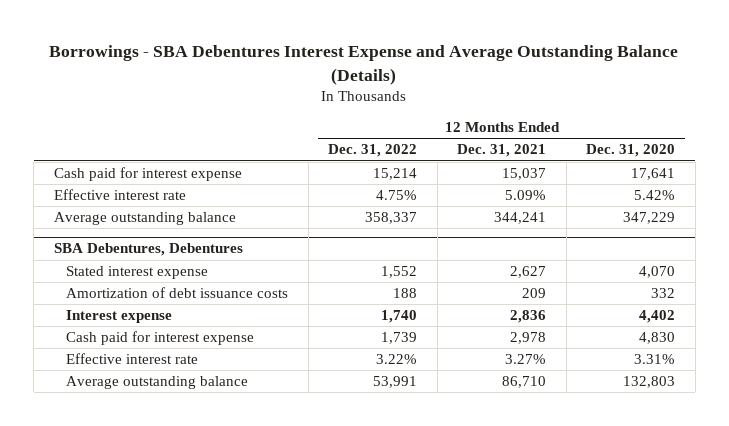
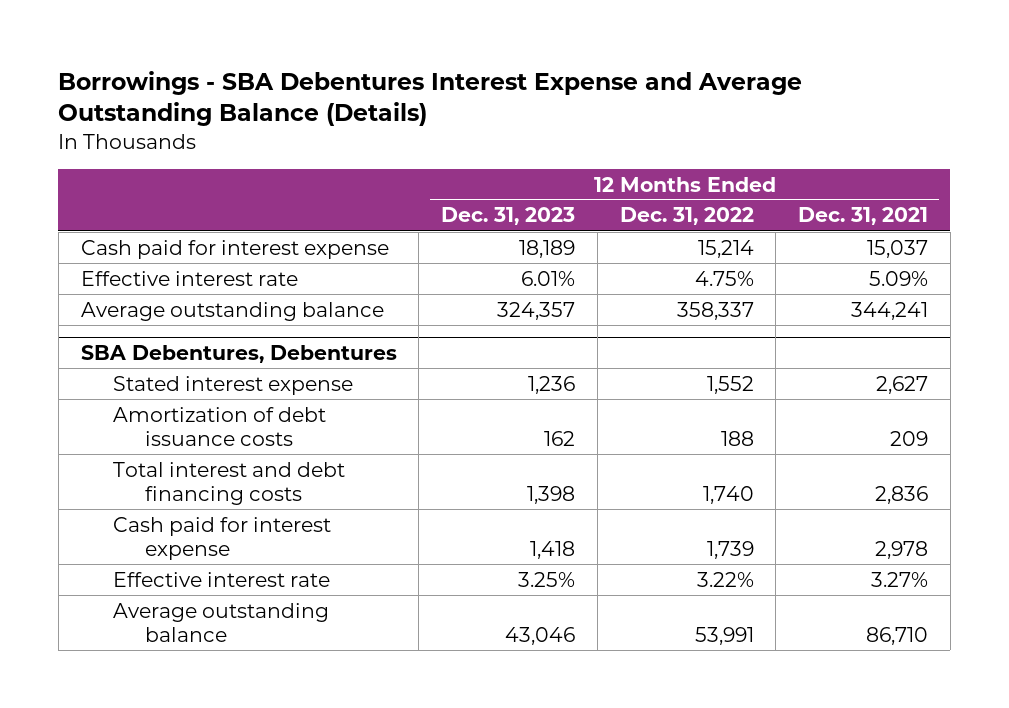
- | 12 Months Ended Dec. 31, 2022 | 12 Months Ended Dec. 31, 2021 | 12 Months Ended Dec. 31, 2020
+ | 12 Months Ended Dec. 31, 2023 | 12 Months Ended Dec. 31, 2022 | 12 Months Ended Dec. 31, 2021
@ SBA Debentures, Debentures
- Interest expense | 1,740 | 2,836 | 4,402
+ Total interest and debt financing costs | 1,398 | 1,740 | 2,836

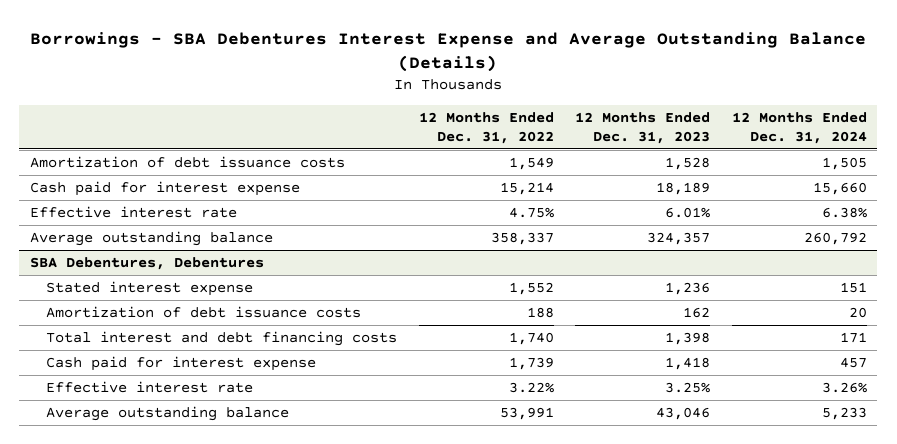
- | 12 Months Ended Dec. 31, 2023 | 12 Months Ended Dec. 31, 2022 | 12 Months Ended Dec. 31, 2021
+ | 12 Months Ended Dec. 31, 2022 | 12 Months Ended Dec. 31, 2023 | 12 Months Ended Dec. 31, 2024
+ Amortization of debt issuance costs | 1,549 | 1,528 | 1,505

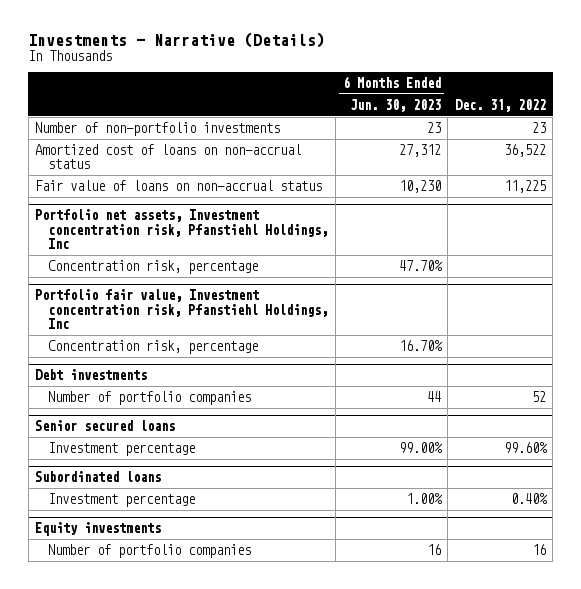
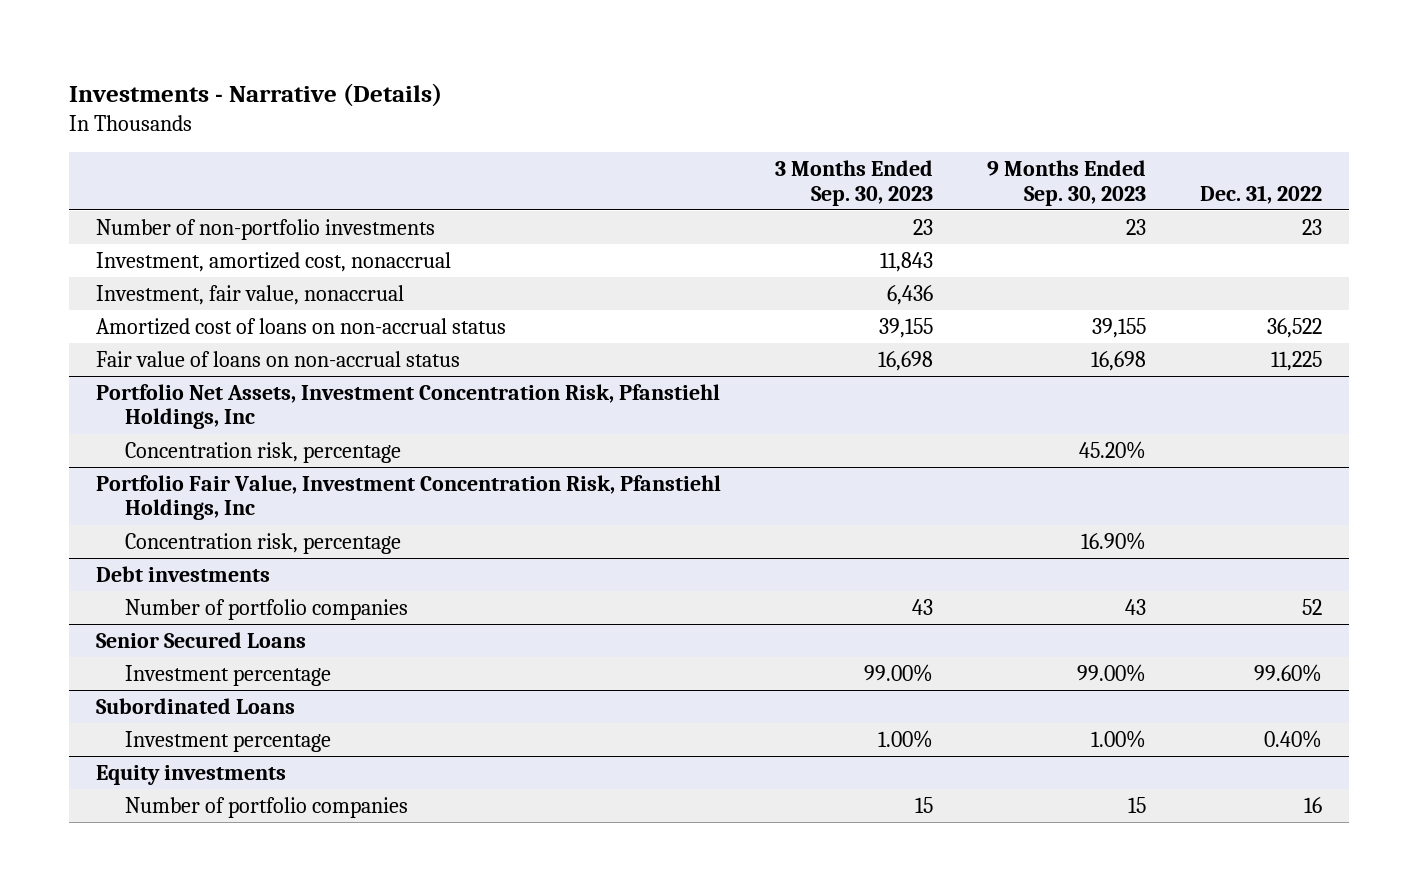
- | 6 Months Ended Jun. 30, 2023 | Dec. 31, 2022
+ | 3 Months Ended Sep. 30, 2023 | 9 Months Ended Sep. 30, 2023 | Dec. 31, 2022
+ Investment, amortized cost, nonaccrual | 11,843 | |
+ Investment, fair value, nonaccrual | 6,436 | |
- Portfolio net assets, Investment concentration risk, Pfanstiehl Holdings, Inc
+ Portfolio Net Assets, Investment Concentration Risk, Pfanstiehl Holdings, Inc
- Portfolio fair value, Investment concentration risk, Pfanstiehl Holdings, Inc
+ Portfolio Fair Value, Investment Concentration Risk, Pfanstiehl Holdings, Inc
- Senior secured loans
+ Senior Secured Loans
- Subordinated loans
+ Subordinated Loans

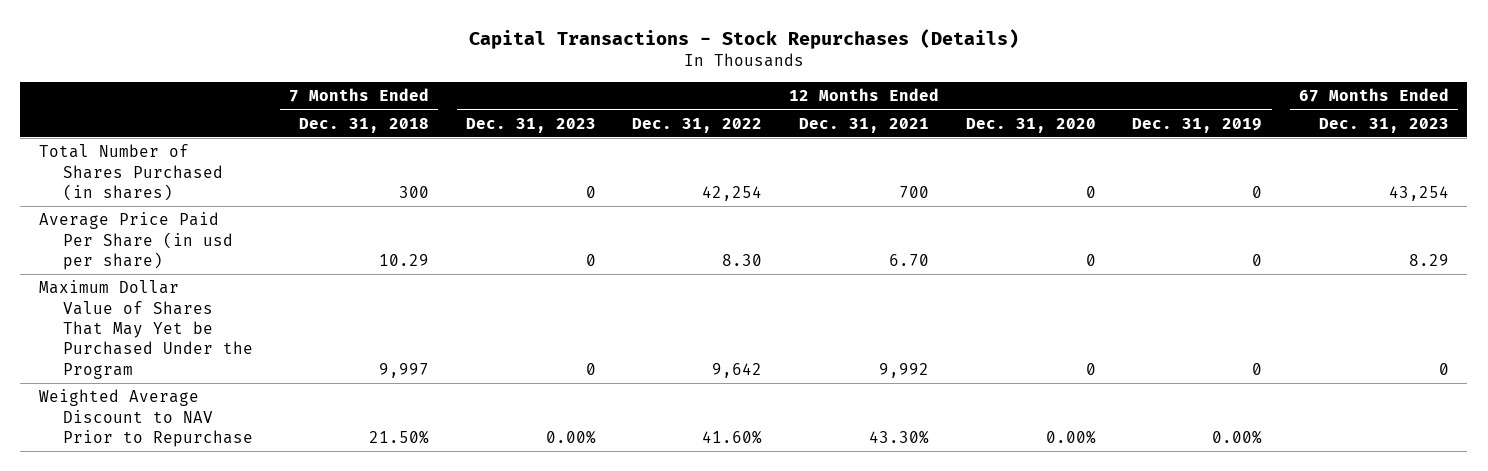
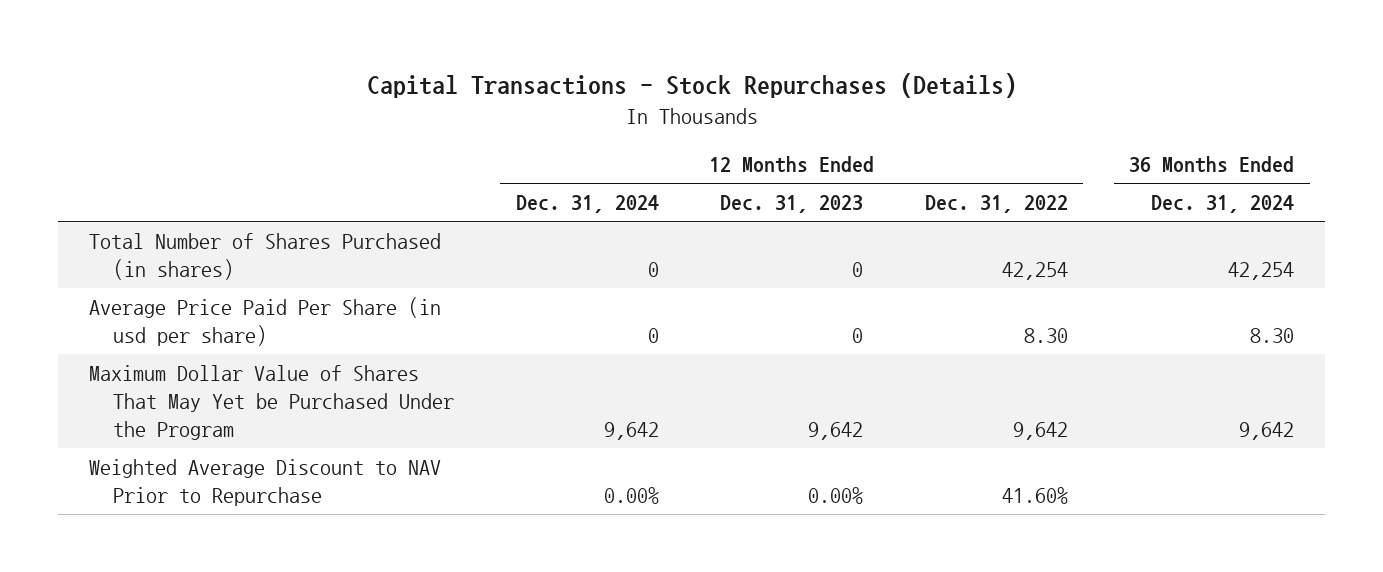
- | 7 Months Ended Dec. 31, 2018 | 12 Months Ended Dec. 31, 2023 | 12 Months Ended Dec. 31, 2022 | 12 Months Ended Dec. 31, 2021 | 12 Months Ended Dec. 31, 2020 | 12 Months Ended Dec. 31, 2019 | 67 Months Ended Dec. 31, 2023
+ | 12 Months Ended Dec. 31, 2024 | 12 Months Ended Dec. 31, 2023 | 12 Months Ended Dec. 31, 2022 | 36 Months Ended Dec. 31, 2024
- Maximum Dollar Value of Shares That May Yet be Purchased Under the Program | 9,997 | 0 | 9,642 | 9,992 | 0 | 0 | 0
+ Maximum Dollar Value of Shares That May Yet be Purchased Under the Program | 9,642 | 9,642 | 9,642 | 9,642

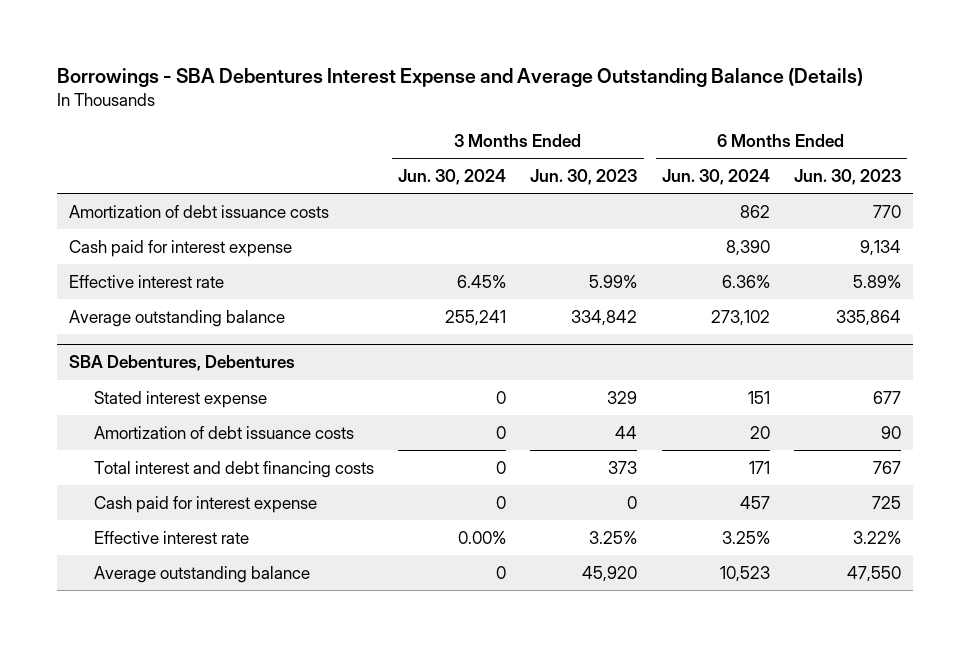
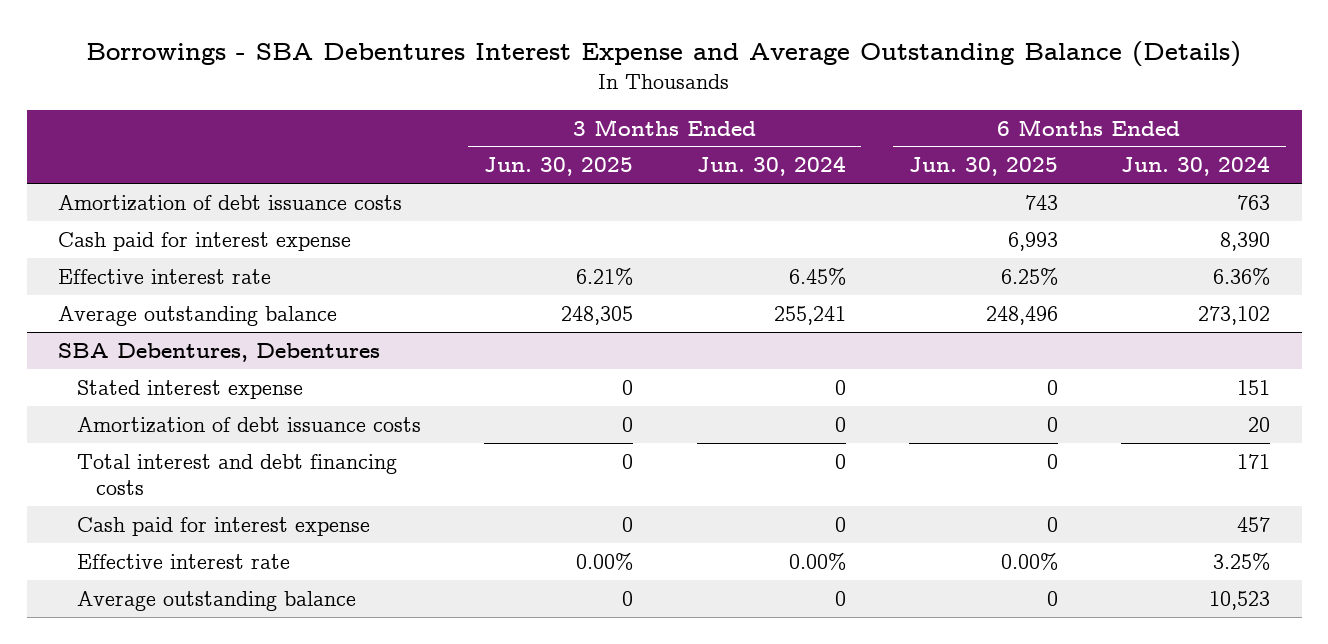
- | 3 Months Ended Jun. 30, 2024 | 3 Months Ended Jun. 30, 2023 | 6 Months Ended Jun. 30, 2024 | 6 Months Ended Jun. 30, 2023
+ | 3 Months Ended Jun. 30, 2025 | 3 Months Ended Jun. 30, 2024 | 6 Months Ended Jun. 30, 2025 | 6 Months Ended Jun. 30, 2024
- Amortization of debt issuance costs | | | 862 | 770
+ Amortization of debt issuance costs | | | 743 | 763

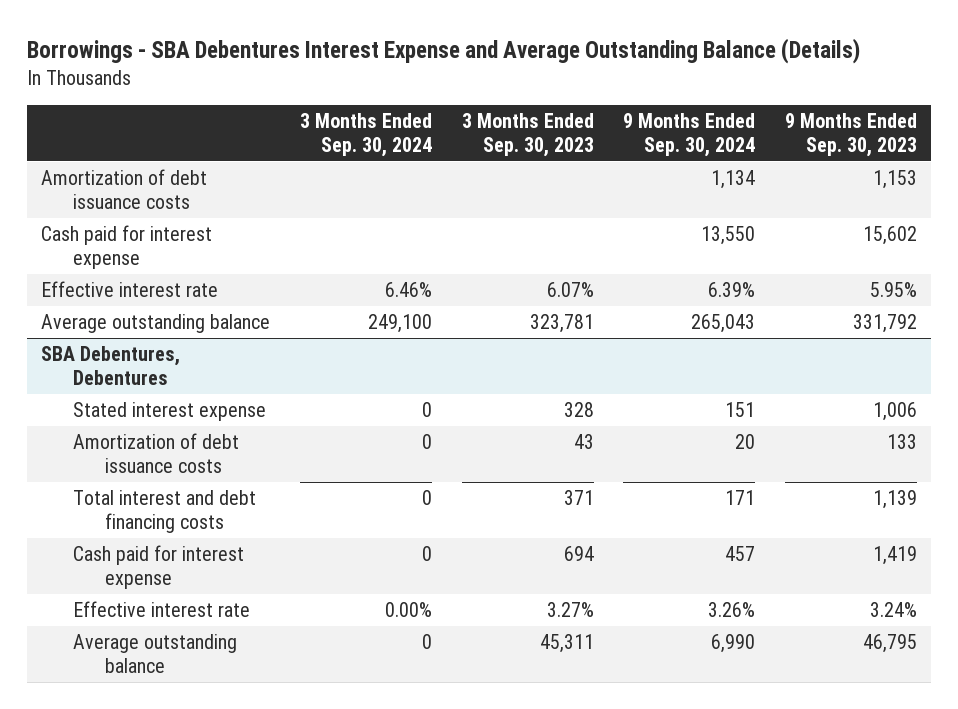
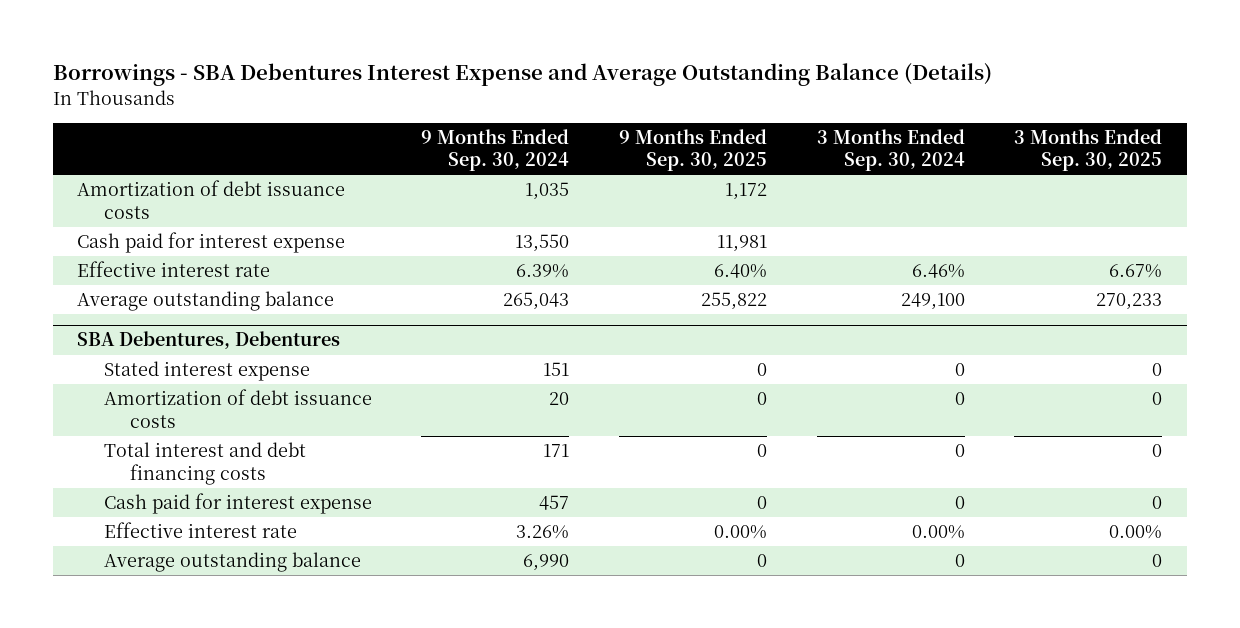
- | 3 Months Ended Sep. 30, 2024 | 3 Months Ended Sep. 30, 2023 | 9 Months Ended Sep. 30, 2024 | 9 Months Ended Sep. 30, 2023
+ | 9 Months Ended Sep. 30, 2024 | 9 Months Ended Sep. 30, 2025 | 3 Months Ended Sep. 30, 2024 | 3 Months Ended Sep. 30, 2025
- Amortization of debt issuance costs | | | 1,134 | 1,153
+ Amortization of debt issuance costs | 1,035 | 1,172 | |

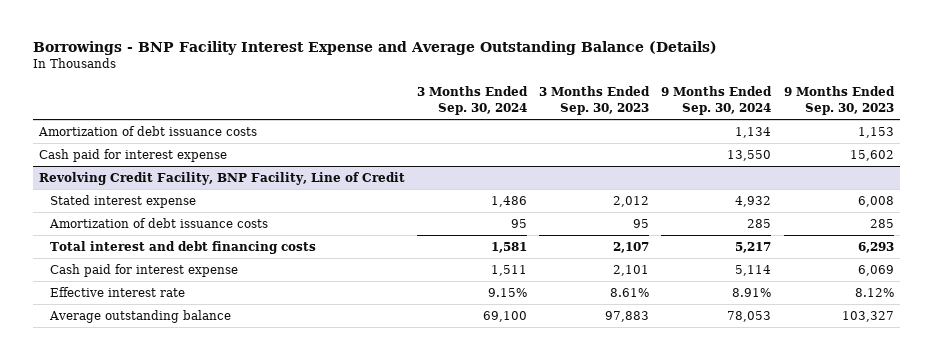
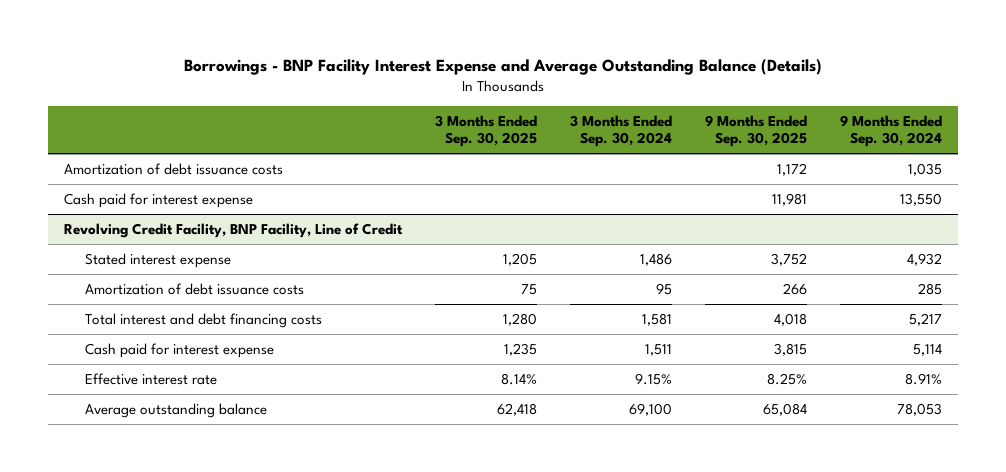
- | 3 Months Ended Sep. 30, 2024 | 3 Months Ended Sep. 30, 2023 | 9 Months Ended Sep. 30, 2024 | 9 Months Ended Sep. 30, 2023
+ | 3 Months Ended Sep. 30, 2025 | 3 Months Ended Sep. 30, 2024 | 9 Months Ended Sep. 30, 2025 | 9 Months Ended Sep. 30, 2024
- Amortization of debt issuance costs | | | 1,134 | 1,153
+ Amortization of debt issuance costs | | | 1,172 | 1,035

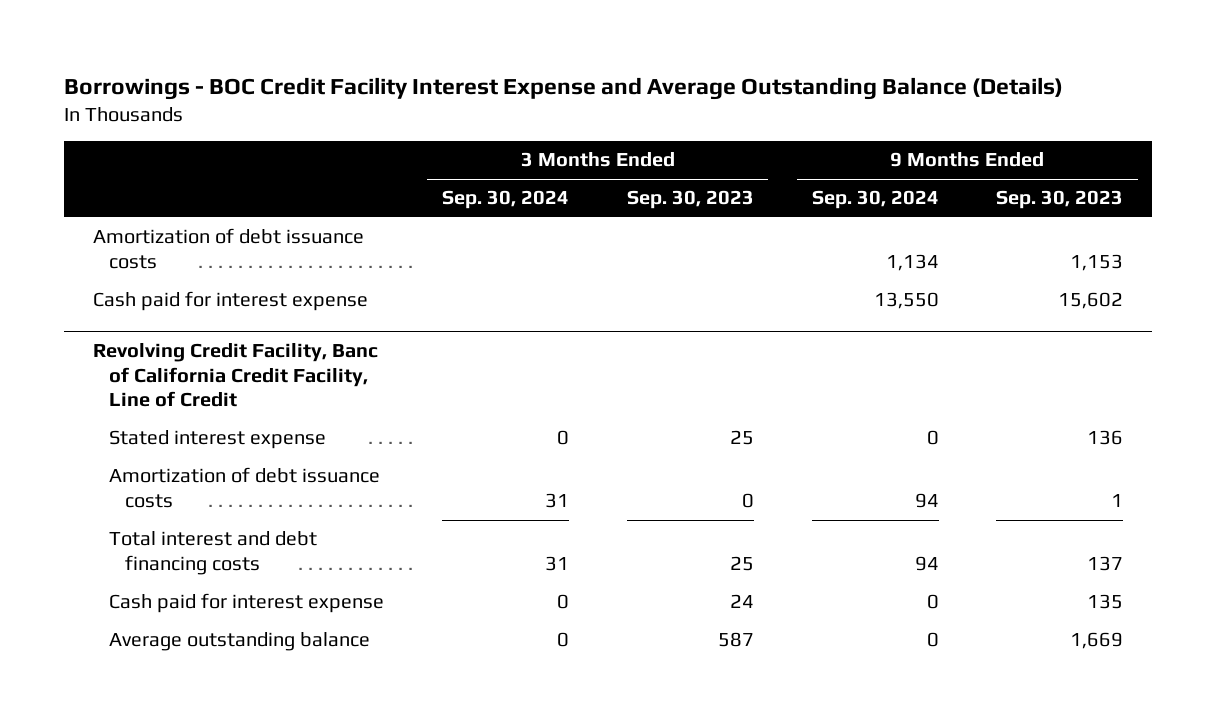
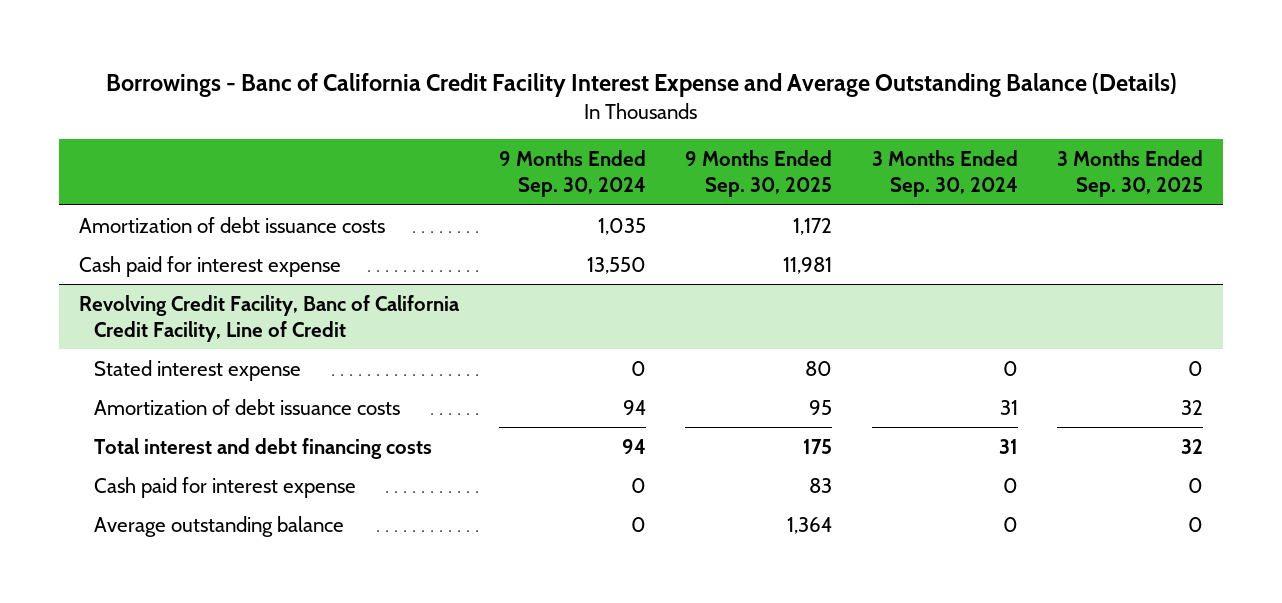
- Borrowings - BOC Credit Facility Interest Expense and Average Outstanding Balance (Details)
+ Borrowings - Banc of California Credit Facility Interest Expense and Average Outstanding Balance (Details)
- | 3 Months Ended Sep. 30, 2024 | 3 Months Ended Sep. 30, 2023 | 9 Months Ended Sep. 30, 2024 | 9 Months Ended Sep. 30, 2023
+ | 9 Months Ended Sep. 30, 2024 | 9 Months Ended Sep. 30, 2025 | 3 Months Ended Sep. 30, 2024 | 3 Months Ended Sep. 30, 2025
- Amortization of debt issuance costs | | | 1,134 | 1,153
+ Amortization of debt issuance costs | 1,035 | 1,172 | |

